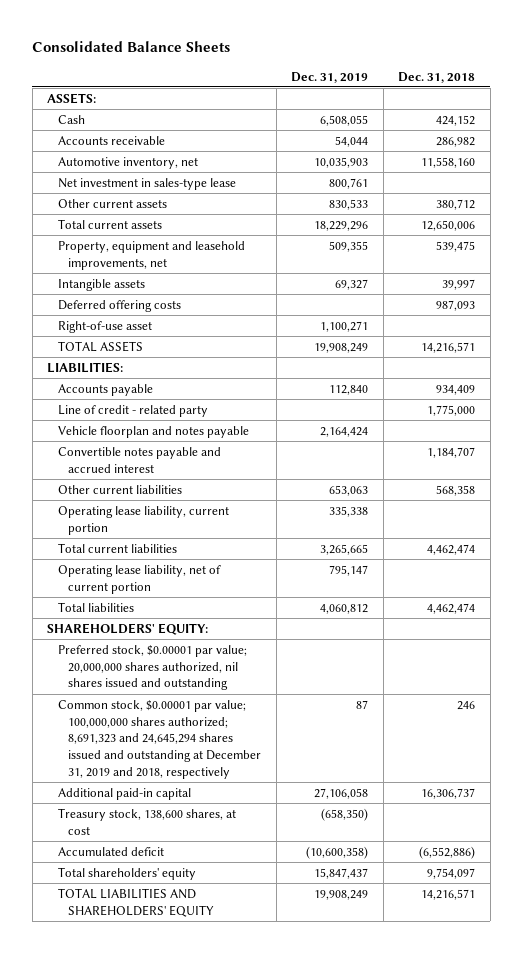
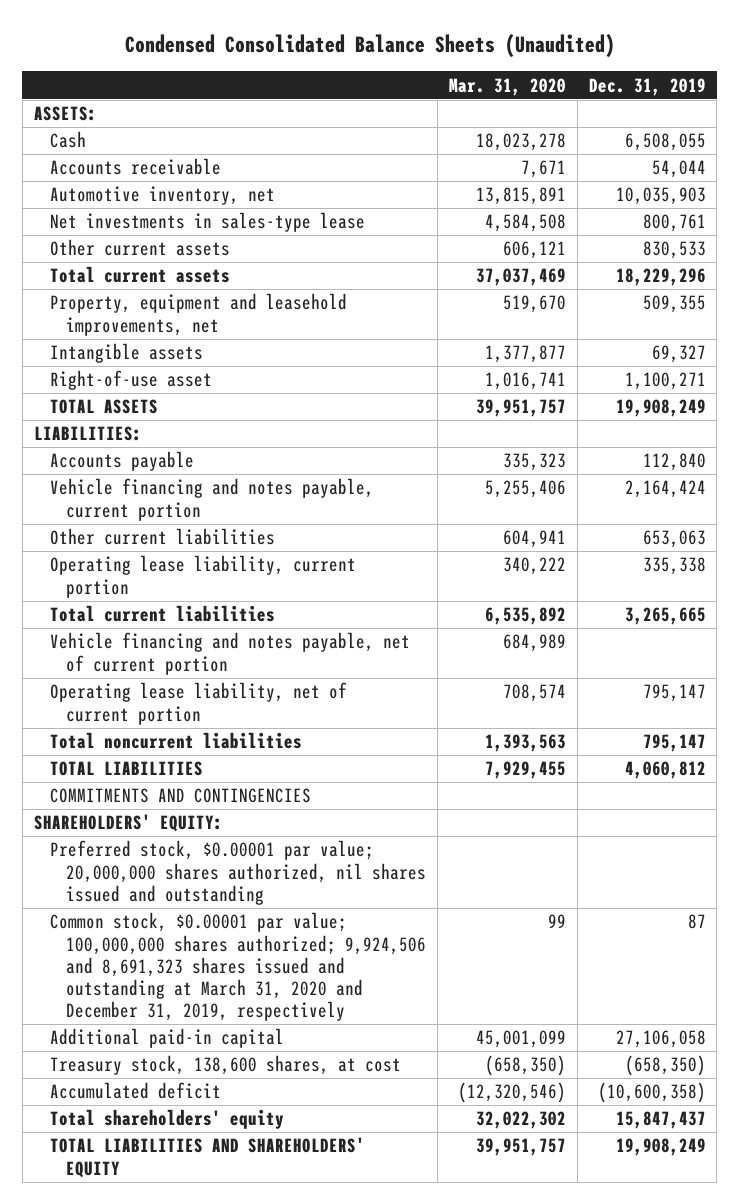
- Consolidated Balance Sheets
+ Condensed Consolidated Balance Sheets (Unaudited)
- | Dec. 31, 2019 | Dec. 31, 2018
+ | Mar. 31, 2020 | Dec. 31, 2019
- Net investment in sales-type lease | 800,761 |
+ Net investments in sales-type lease | 4,584,508 | 800,761
- Deferred offering costs | | 987,093
- Line of credit - related party | | 1,775,000
- Vehicle floorplan and notes payable | 2,164,424 |
- Convertible notes payable and accrued interest | | 1,184,707
+ Vehicle financing and notes payable, current portion | 5,255,406 | 2,164,424
+ Vehicle financing and notes payable, net of current portion | 684,989 |
- Total liabilities | 4,060,812 | 4,462,474
+ Total noncurrent liabilities | 1,393,563 | 795,147
+ TOTAL LIABILITIES | 7,929,455 | 4,060,812
+ COMMITMENTS AND CONTINGENCIES
- Common stock, $0.00001 par value; 100,000,000 shares authorized; 8,691,323 and 24,645,294 shares issued and outstanding at December 31, 2019 and 2018, respectively | 87 | 246
+ Common stock, $0.00001 par value; 100,000,000 shares authorized; 9,924,506 and 8,691,323 shares issued and outstanding at March 31, 2020 and December 31, 2019, respectively | 99 | 87

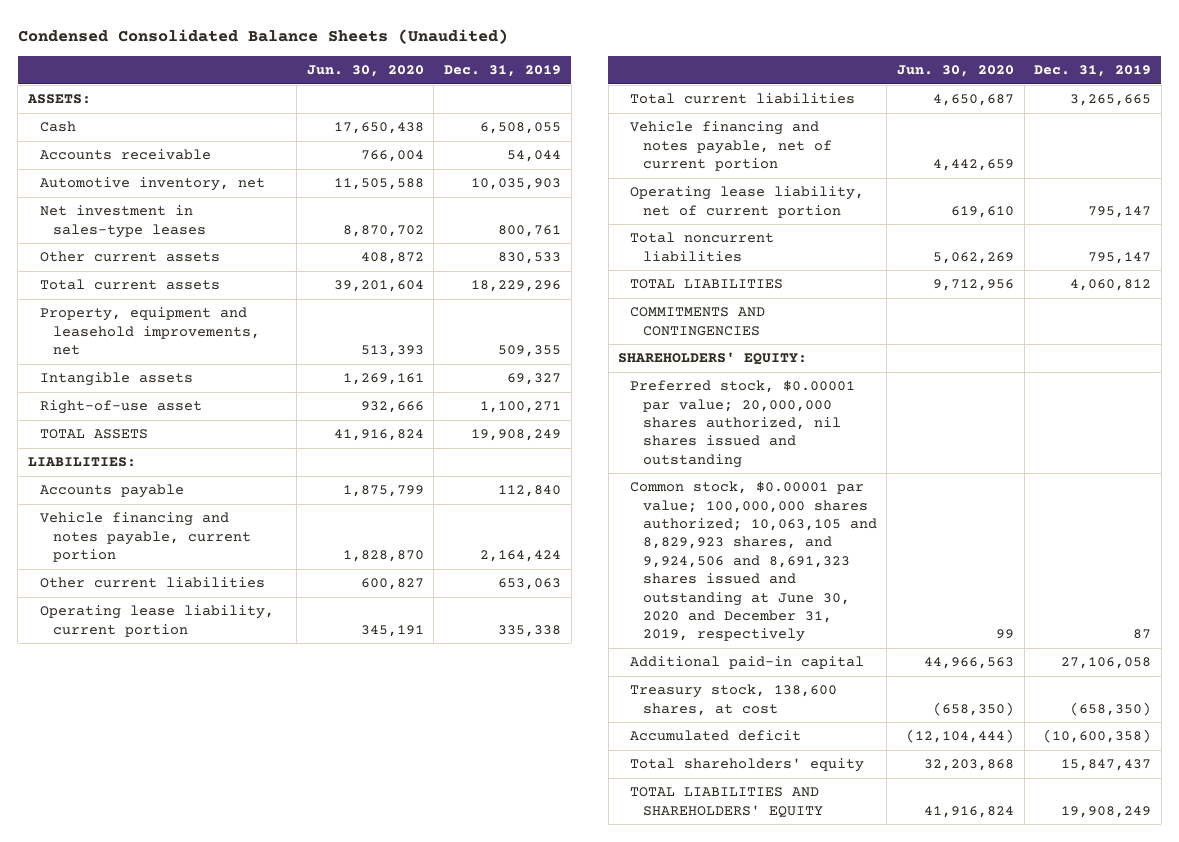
- | Mar. 31, 2020 | Dec. 31, 2019
+ | Jun. 30, 2020 | Dec. 31, 2019
- Net investments in sales-type lease | 4,584,508 | 800,761
+ Net investment in sales-type leases | 8,870,702 | 800,761
- Common stock, $0.00001 par value; 100,000,000 shares authorized; 9,924,506 and 8,691,323 shares issued and outstanding at March 31, 2020 and December 31, 2019, respectively | 99 | 87
+ Common stock, $0.00001 par value; 100,000,000 shares authorized; 10,063,105 and 8,829,923 shares, and 9,924,506 and 8,691,323 shares issued and outstanding at June 30, 2020 and December 31, 2019, respectively | 99 | 87

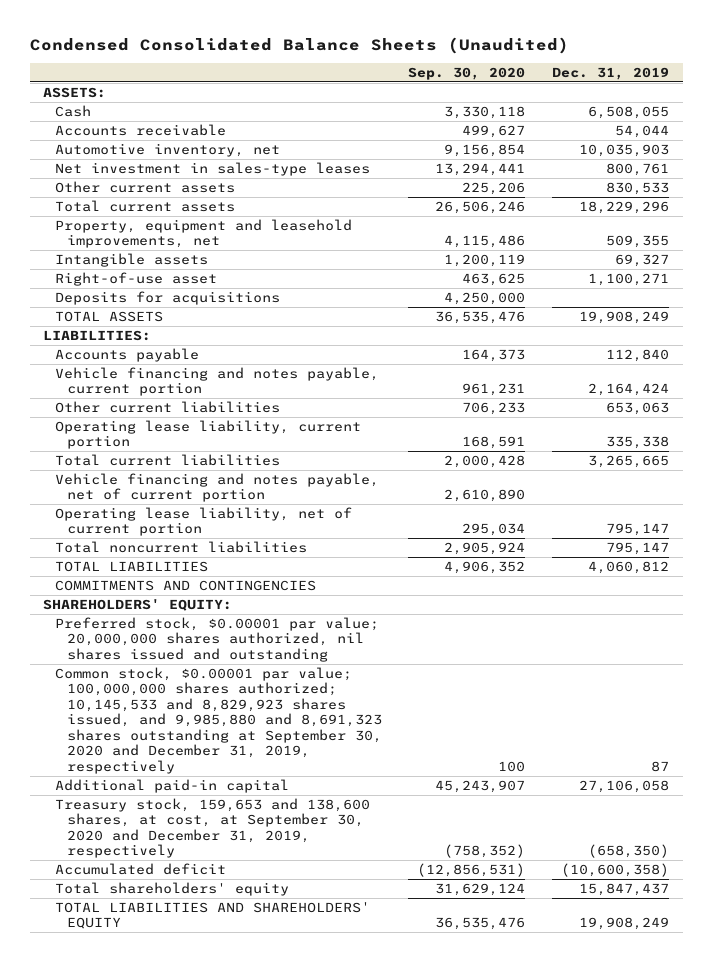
- | Jun. 30, 2020 | Dec. 31, 2019
+ | Sep. 30, 2020 | Dec. 31, 2019
+ Deposits for acquisitions | 4,250,000 |
- Common stock, $0.00001 par value; 100,000,000 shares authorized; 10,063,105 and 8,829,923 shares, and 9,924,506 and 8,691,323 shares issued and outstanding at June 30, 2020 and December 31, 2019, respectively | 99 | 87
+ Common stock, $0.00001 par value; 100,000,000 shares authorized; 10,145,533 and 8,829,923 shares issued, and 9,985,880 and 8,691,323 shares outstanding at September 30, 2020 and December 31, 2019, respectively | 100 | 87
- Treasury stock, 138,600 shares, at cost | (658,350) | (658,350)
+ Treasury stock, 159,653 and 138,600 shares, at cost, at September 30, 2020 and December 31, 2019, respectively | (758,352) | (658,350)

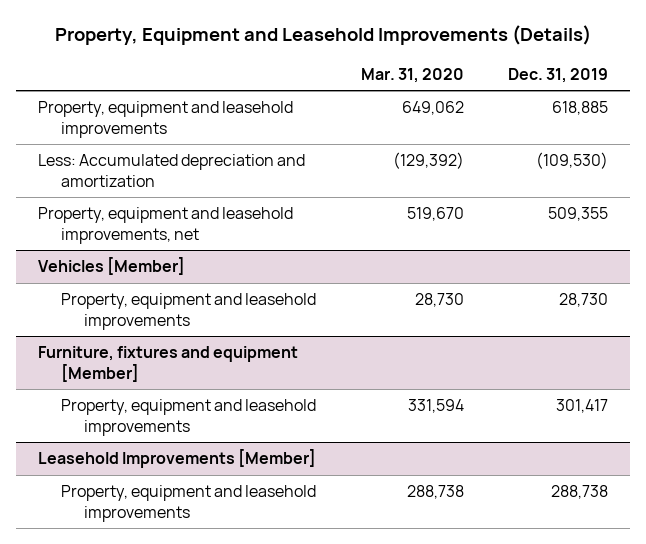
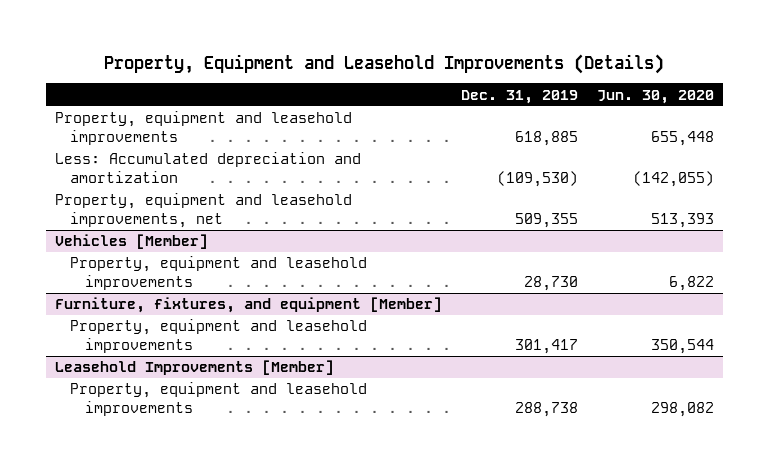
- | Mar. 31, 2020 | Dec. 31, 2019
+ | Dec. 31, 2019 | Jun. 30, 2020
- Furniture, fixtures and equipment [Member]
+ Furniture, fixtures, and equipment [Member]

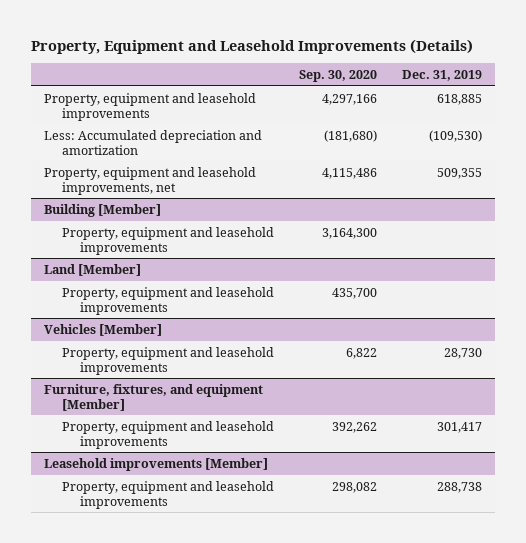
- | Dec. 31, 2019 | Jun. 30, 2020
+ | Sep. 30, 2020 | Dec. 31, 2019
+ Building [Member]
+ Property, equipment and leasehold improvements | 3,164,300 |
+ Land [Member]
+ Property, equipment and leasehold improvements | 435,700 |
- Leasehold Improvements [Member]
+ Leasehold improvements [Member]

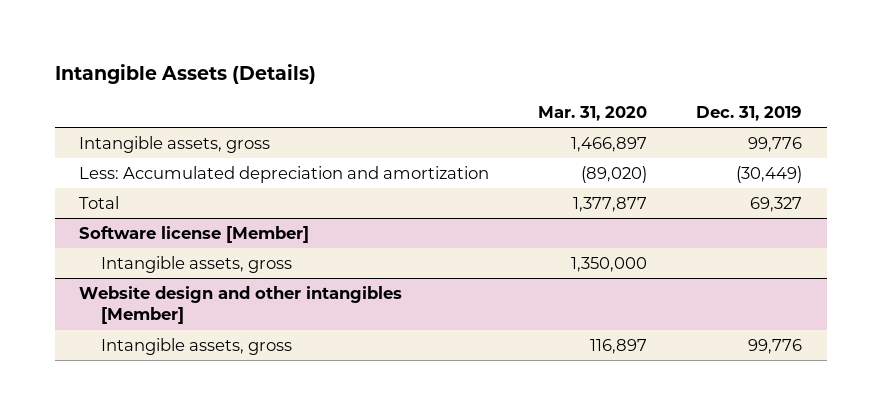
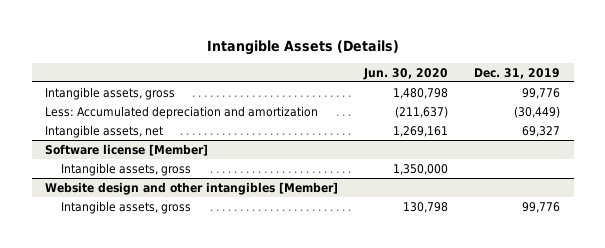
- | Mar. 31, 2020 | Dec. 31, 2019
+ | Jun. 30, 2020 | Dec. 31, 2019
- Total | 1,377,877 | 69,327
+ Intangible assets, net | 1,269,161 | 69,327

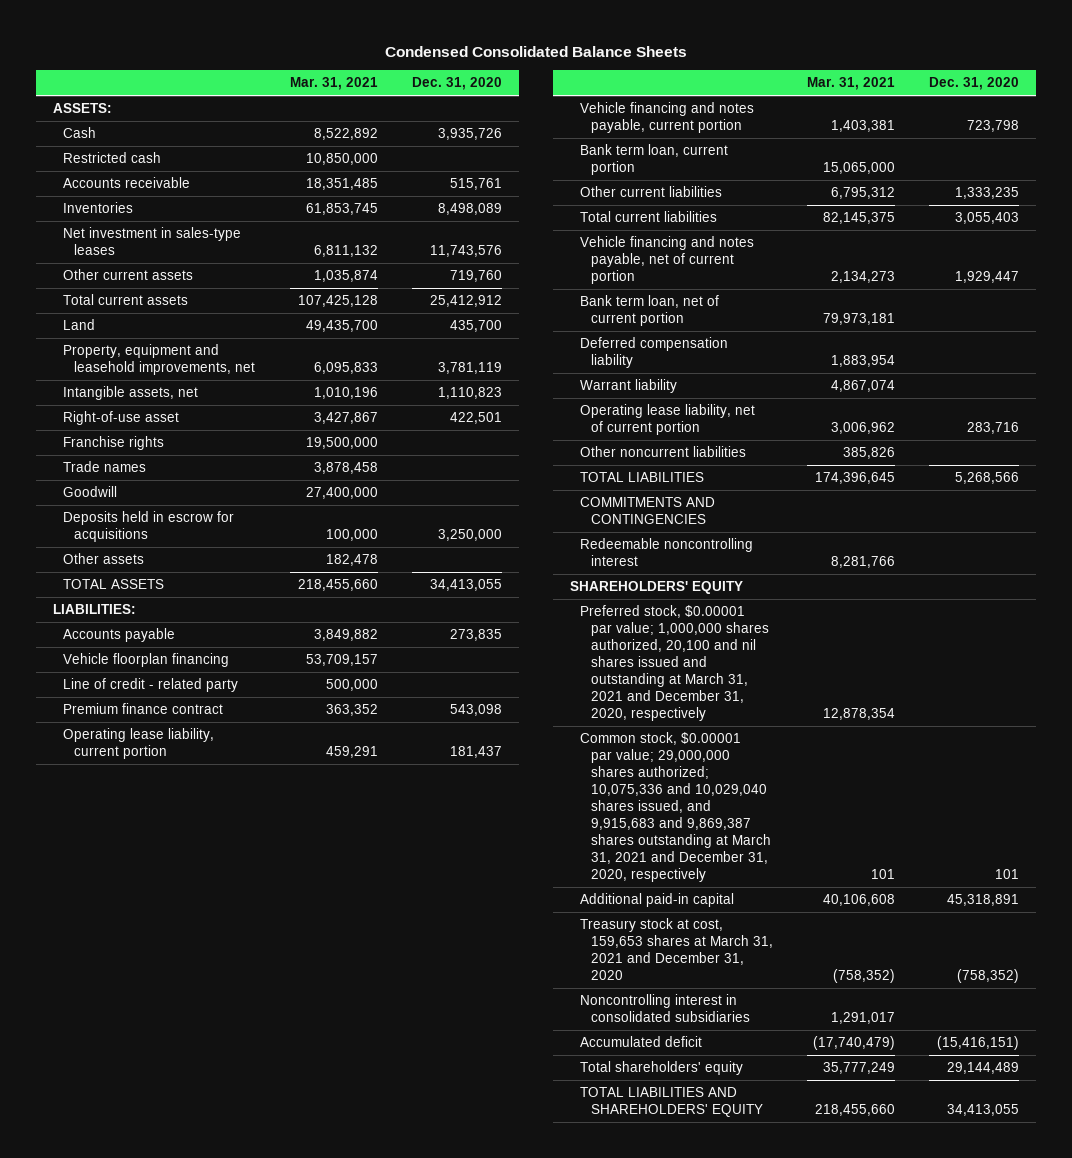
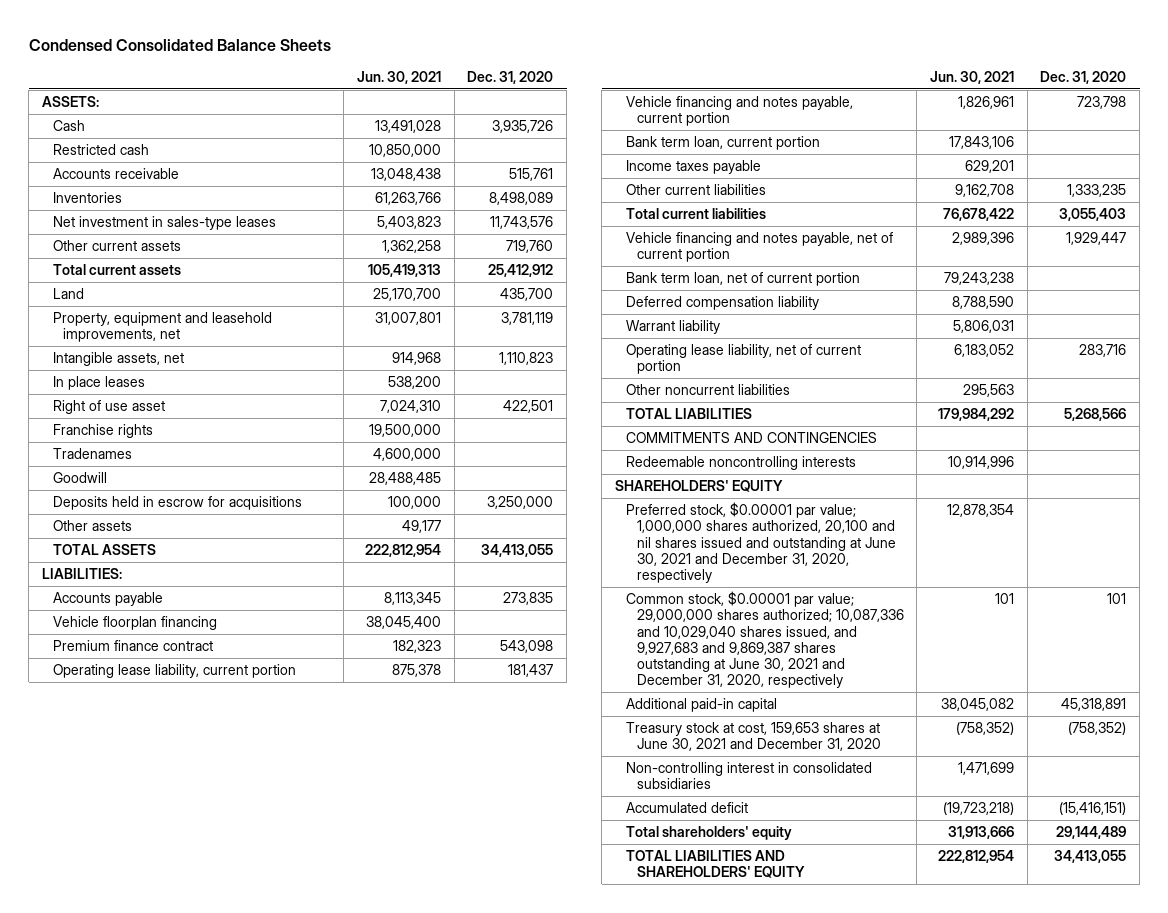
- | Mar. 31, 2021 | Dec. 31, 2020
+ | Jun. 30, 2021 | Dec. 31, 2020
- Right-of-use asset | 3,427,867 | 422,501
+ In place leases | 538,200 |
+ Right of use asset | 7,024,310 | 422,501
- Trade names | 3,878,458 |
+ Tradenames | 4,600,000 |
- Line of credit - related party | 500,000 |
+ Income taxes payable | 629,201 |
- Redeemable noncontrolling interest | 8,281,766 |
+ Redeemable noncontrolling interests | 10,914,996 |
- Preferred stock, $0.00001 par value; 1,000,000 shares authorized, 20,100 and nil shares issued and outstanding at March 31, 2021 and December 31, 2020, respectively | 12,878,354 |
- Common stock, $0.00001 par value; 29,000,000 shares authorized; 10,075,336 and 10,029,040 shares issued, and 9,915,683 and 9,869,387 shares outstanding at March 31, 2021 and December 31, 2020, respectively | 101 | 101
+ Preferred stock, $0.00001 par value; 1,000,000 shares authorized, 20,100 and nil shares issued and outstanding at June 30, 2021 and December 31, 2020, respectively | 12,878,354 |
+ Common stock, $0.00001 par value; 29,000,000 shares authorized; 10,087,336 and 10,029,040 shares issued, and 9,927,683 and 9,869,387 shares outstanding at June 30, 2021 and December 31, 2020, respectively | 101 | 101
- Treasury stock at cost, 159,653 shares at March 31, 2021 and December 31, 2020 | (758,352) | (758,352)
- Noncontrolling interest in consolidated subsidiaries | 1,291,017 |
+ Treasury stock at cost, 159,653 shares at June 30, 2021 and December 31, 2020 | (758,352) | (758,352)
+ Non-controlling interest in consolidated subsidiaries | 1,471,699 |

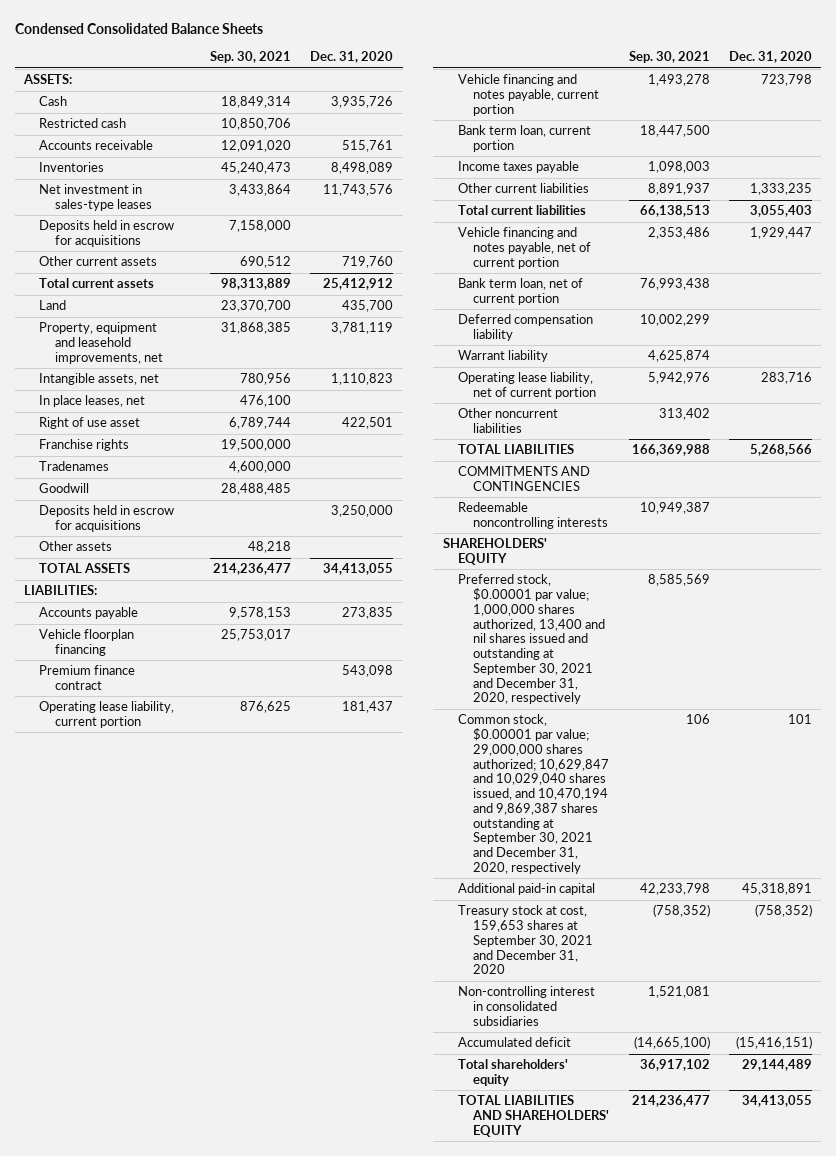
- | Jun. 30, 2021 | Dec. 31, 2020
+ | Sep. 30, 2021 | Dec. 31, 2020
+ Deposits held in escrow for acquisitions | 7,158,000 |
- In place leases | 538,200 |
+ In place leases, net | 476,100 |
- Preferred stock, $0.00001 par value; 1,000,000 shares authorized, 20,100 and nil shares issued and outstanding at June 30, 2021 and December 31, 2020, respectively | 12,878,354 |
- Common stock, $0.00001 par value; 29,000,000 shares authorized; 10,087,336 and 10,029,040 shares issued, and 9,927,683 and 9,869,387 shares outstanding at June 30, 2021 and December 31, 2020, respectively | 101 | 101
+ Preferred stock, $0.00001 par value; 1,000,000 shares authorized, 13,400 and nil shares issued and outstanding at September 30, 2021 and December 31, 2020, respectively | 8,585,569 |
+ Common stock, $0.00001 par value; 29,000,000 shares authorized; 10,629,847 and 10,029,040 shares issued, and 10,470,194 and 9,869,387 shares outstanding at September 30, 2021 and December 31, 2020, respectively | 106 | 101
- Treasury stock at cost, 159,653 shares at June 30, 2021 and December 31, 2020 | (758,352) | (758,352)
+ Treasury stock at cost, 159,653 shares at September 30, 2021 and December 31, 2020 | (758,352) | (758,352)

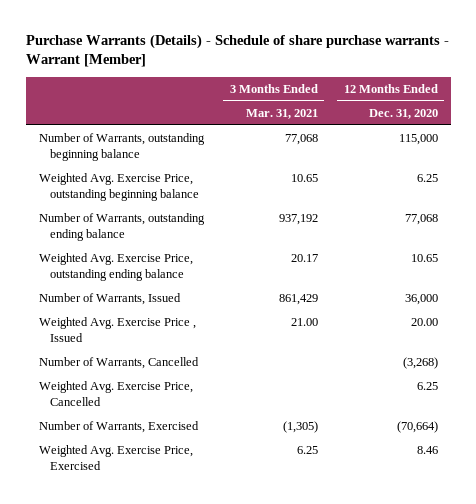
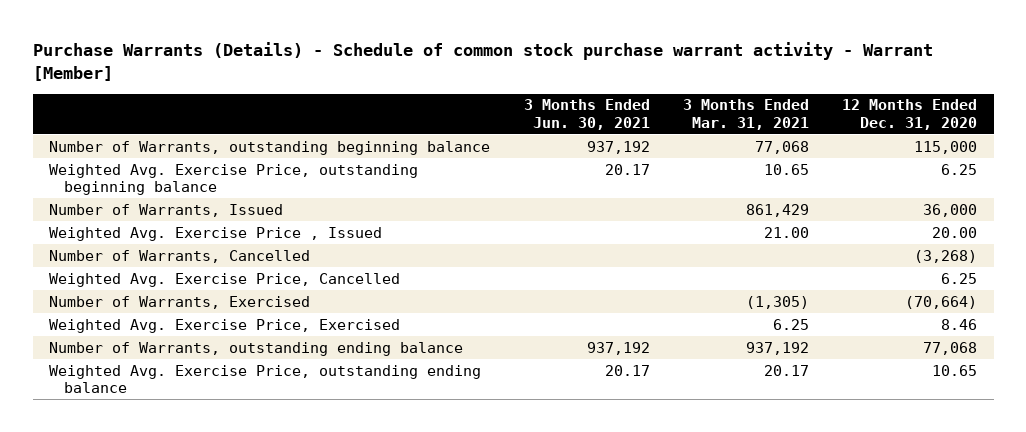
- Purchase Warrants (Details) - Schedule of share purchase warrants - Warrant [Member]
+ Purchase Warrants (Details) - Schedule of common stock purchase warrant activity - Warrant [Member]
- | 3 Months Ended Mar. 31, 2021 | 12 Months Ended Dec. 31, 2020
+ | 3 Months Ended Jun. 30, 2021 | 3 Months Ended Mar. 31, 2021 | 12 Months Ended Dec. 31, 2020
moved down: Number of Warrants, outstanding ending balance | 937,192 | 937,192 | 77,068
moved down: Weighted Avg. Exercise Price, outstanding ending balance | 20.17 | 20.17 | 10.65

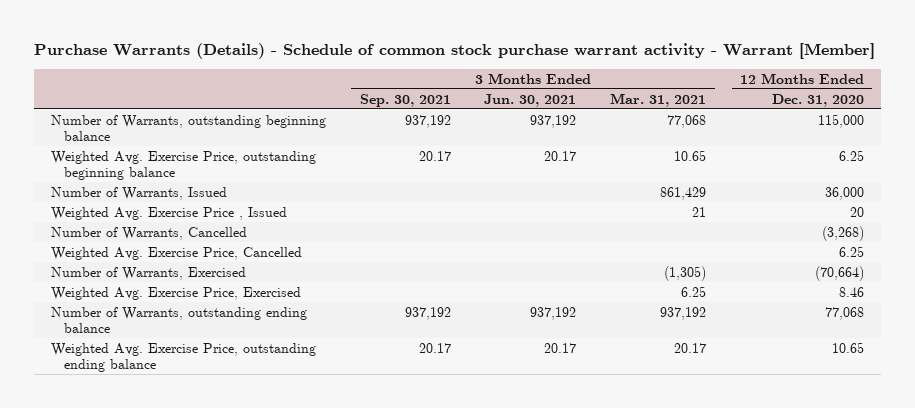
- | 3 Months Ended Jun. 30, 2021 | 3 Months Ended Mar. 31, 2021 | 12 Months Ended Dec. 31, 2020
+ | 3 Months Ended Sep. 30, 2021 | 3 Months Ended Jun. 30, 2021 | 3 Months Ended Mar. 31, 2021 | 12 Months Ended Dec. 31, 2020
- Weighted Avg. Exercise Price , Issued | | 21.00 | 20.00
+ Weighted Avg. Exercise Price , Issued | | | 21 | 20

